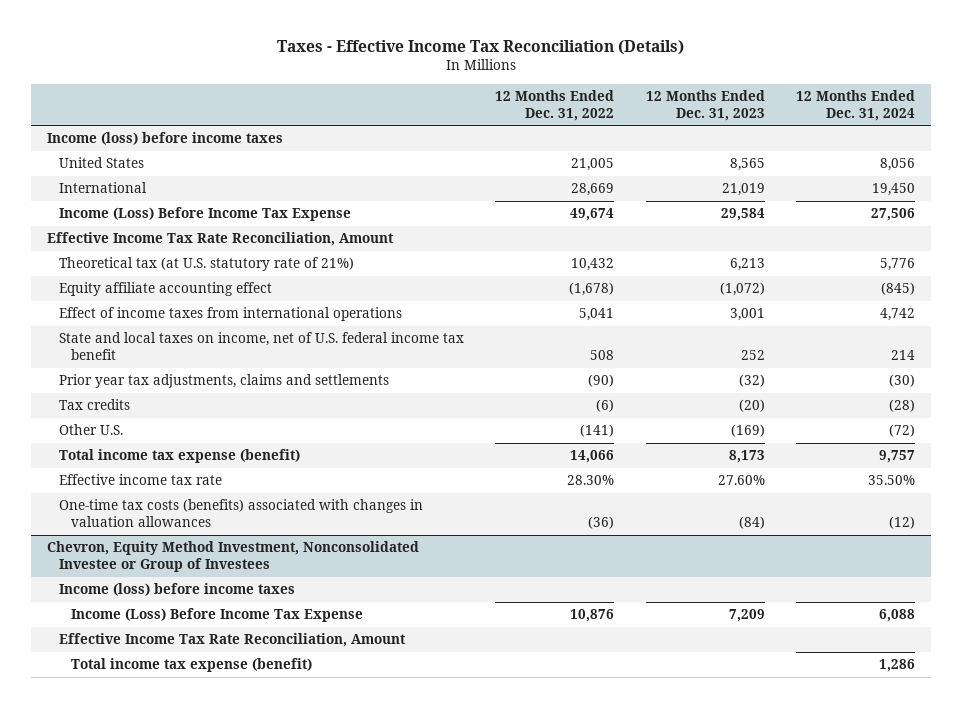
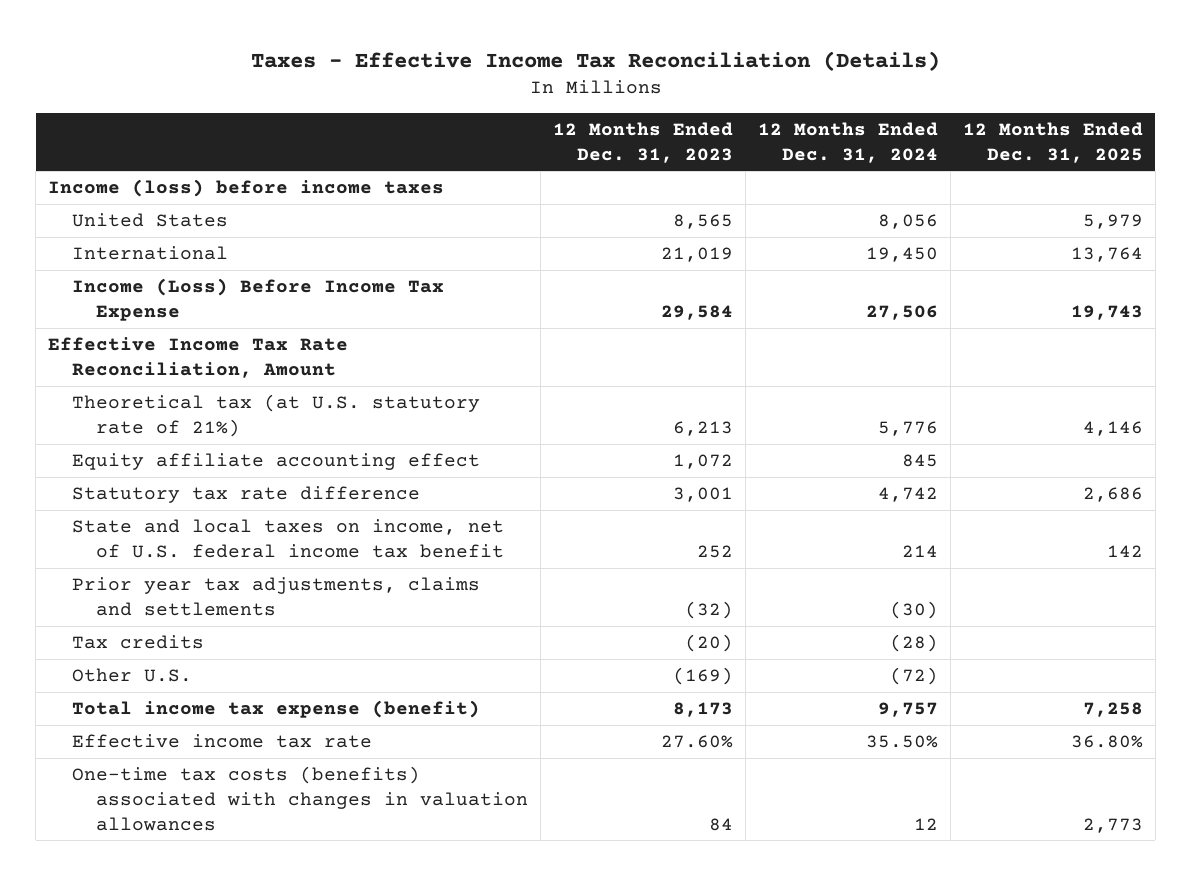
- | 12 Months Ended Dec. 31, 2022 | 12 Months Ended Dec. 31, 2023 | 12 Months Ended Dec. 31, 2024
+ | 12 Months Ended Dec. 31, 2023 | 12 Months Ended Dec. 31, 2024 | 12 Months Ended Dec. 31, 2025
- Equity affiliate accounting effect | (1,678) | (1,072) | (845)
- Effect of income taxes from international operations | 5,041 | 3,001 | 4,742
+ Equity affiliate accounting effect | 1,072 | 845 |
+ Statutory tax rate difference | 3,001 | 4,742 | 2,686
- One-time tax costs (benefits) associated with changes in valuation allowances | (36) | (84) | (12)
- Chevron, Equity Method Investment, Nonconsolidated Investee or Group of Investees
- Income (loss) before income taxes
- Income (Loss) Before Income Tax Expense | 10,876 | 7,209 | 6,088
- Effective Income Tax Rate Reconciliation, Amount
- Total income tax expense (benefit) | | | 1,286
+ One-time tax costs (benefits) associated with changes in valuation allowances | 84 | 12 | 2,773

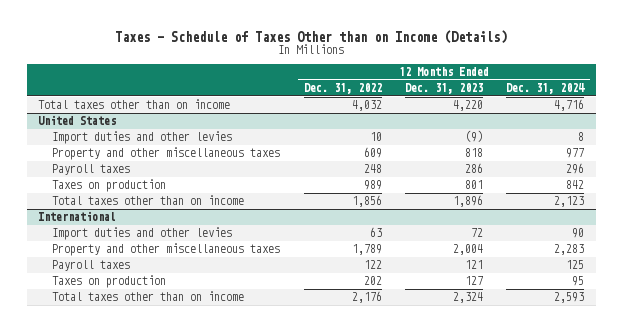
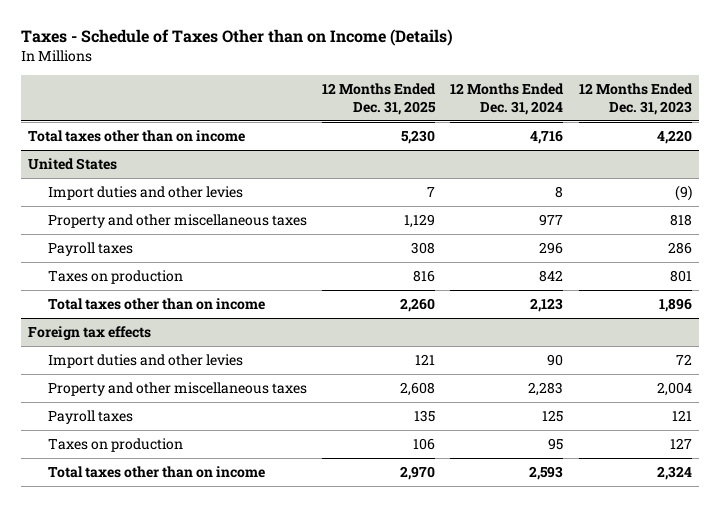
- | 12 Months Ended Dec. 31, 2022 | 12 Months Ended Dec. 31, 2023 | 12 Months Ended Dec. 31, 2024
+ | 12 Months Ended Dec. 31, 2025 | 12 Months Ended Dec. 31, 2024 | 12 Months Ended Dec. 31, 2023
- International
+ Foreign tax effects

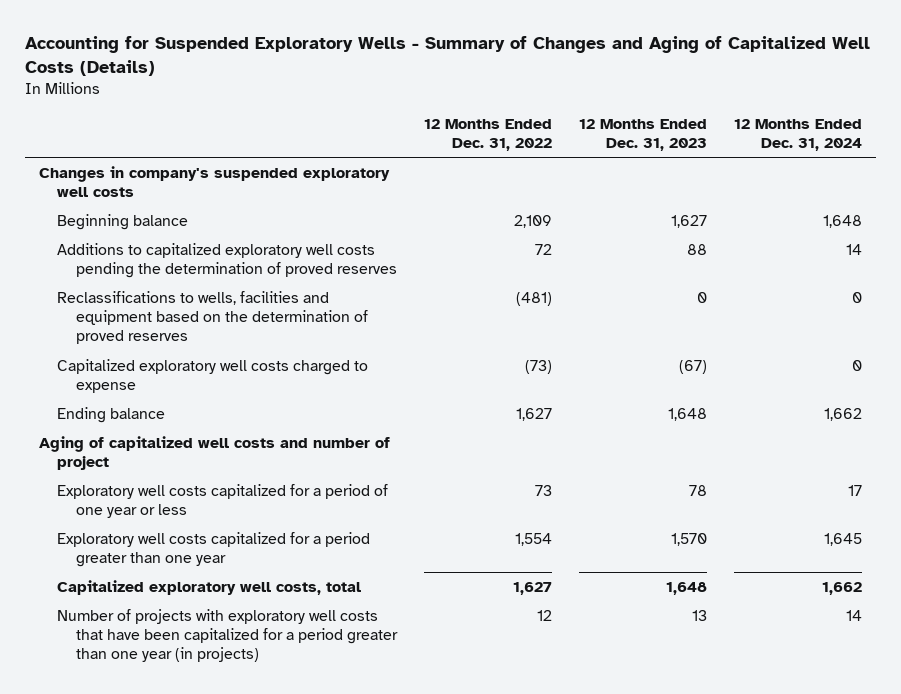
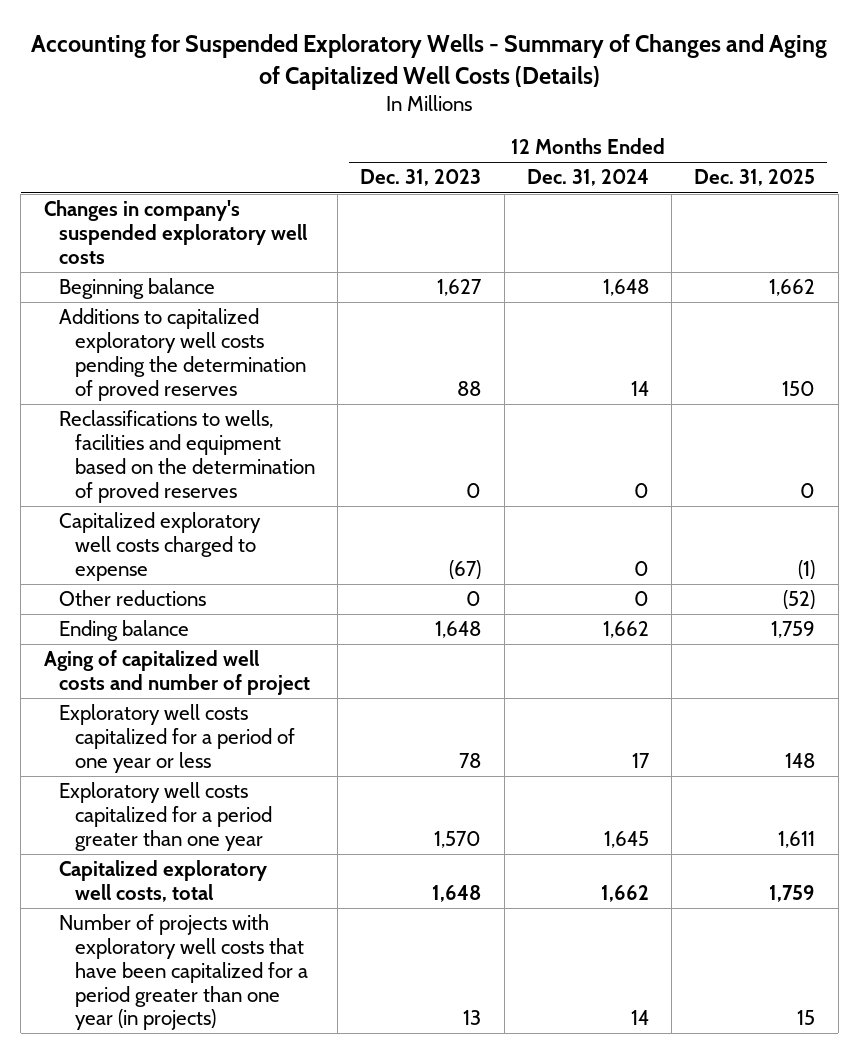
- | 12 Months Ended Dec. 31, 2022 | 12 Months Ended Dec. 31, 2023 | 12 Months Ended Dec. 31, 2024
+ | 12 Months Ended Dec. 31, 2023 | 12 Months Ended Dec. 31, 2024 | 12 Months Ended Dec. 31, 2025
+ Other reductions | 0 | 0 | (52)

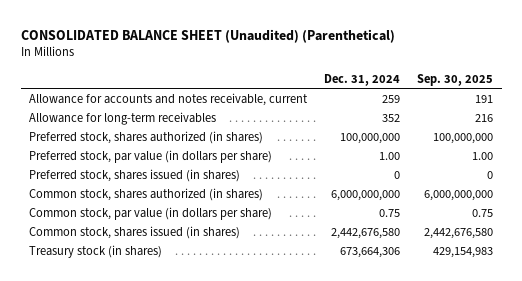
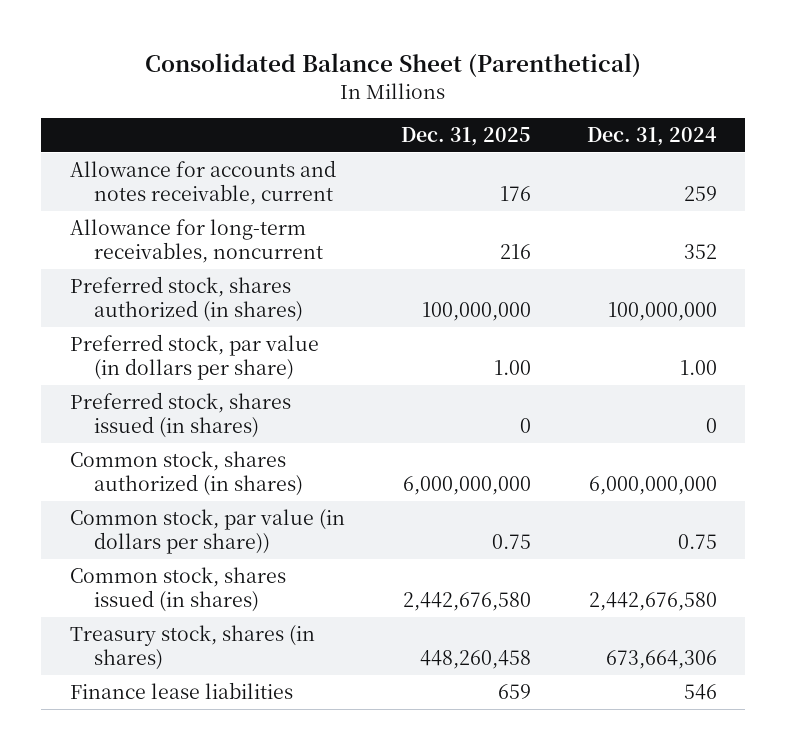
- CONSOLIDATED BALANCE SHEET (Unaudited) (Parenthetical)
+ Consolidated Balance Sheet (Parenthetical)
- | Dec. 31, 2024 | Sep. 30, 2025
+ | Dec. 31, 2025 | Dec. 31, 2024
- Allowance for long-term receivables | 352 | 216
+ Allowance for long-term receivables, noncurrent | 216 | 352
- Common stock, par value (in dollars per share) | 0.75 | 0.75
+ Common stock, par value (in dollars per share)) | 0.75 | 0.75
- Treasury stock (in shares) | 673,664,306 | 429,154,983
+ Treasury stock, shares (in shares) | 448,260,458 | 673,664,306
+ Finance lease liabilities | 659 | 546

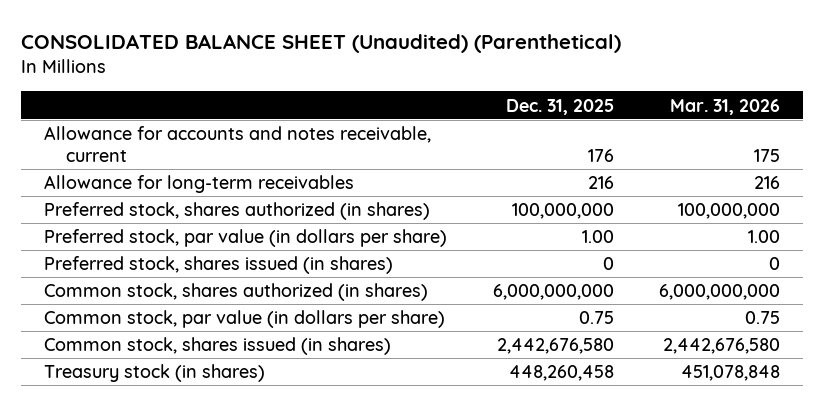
- Consolidated Balance Sheet (Parenthetical)
+ CONSOLIDATED BALANCE SHEET (Unaudited) (Parenthetical)
- | Dec. 31, 2025 | Dec. 31, 2024
+ | Dec. 31, 2025 | Mar. 31, 2026
- Allowance for long-term receivables, noncurrent | 216 | 352
+ Allowance for long-term receivables | 216 | 216
- Common stock, par value (in dollars per share)) | 0.75 | 0.75
+ Common stock, par value (in dollars per share) | 0.75 | 0.75
- Treasury stock, shares (in shares) | 448,260,458 | 673,664,306
- Finance lease liabilities | 659 | 546
+ Treasury stock (in shares) | 448,260,458 | 451,078,848

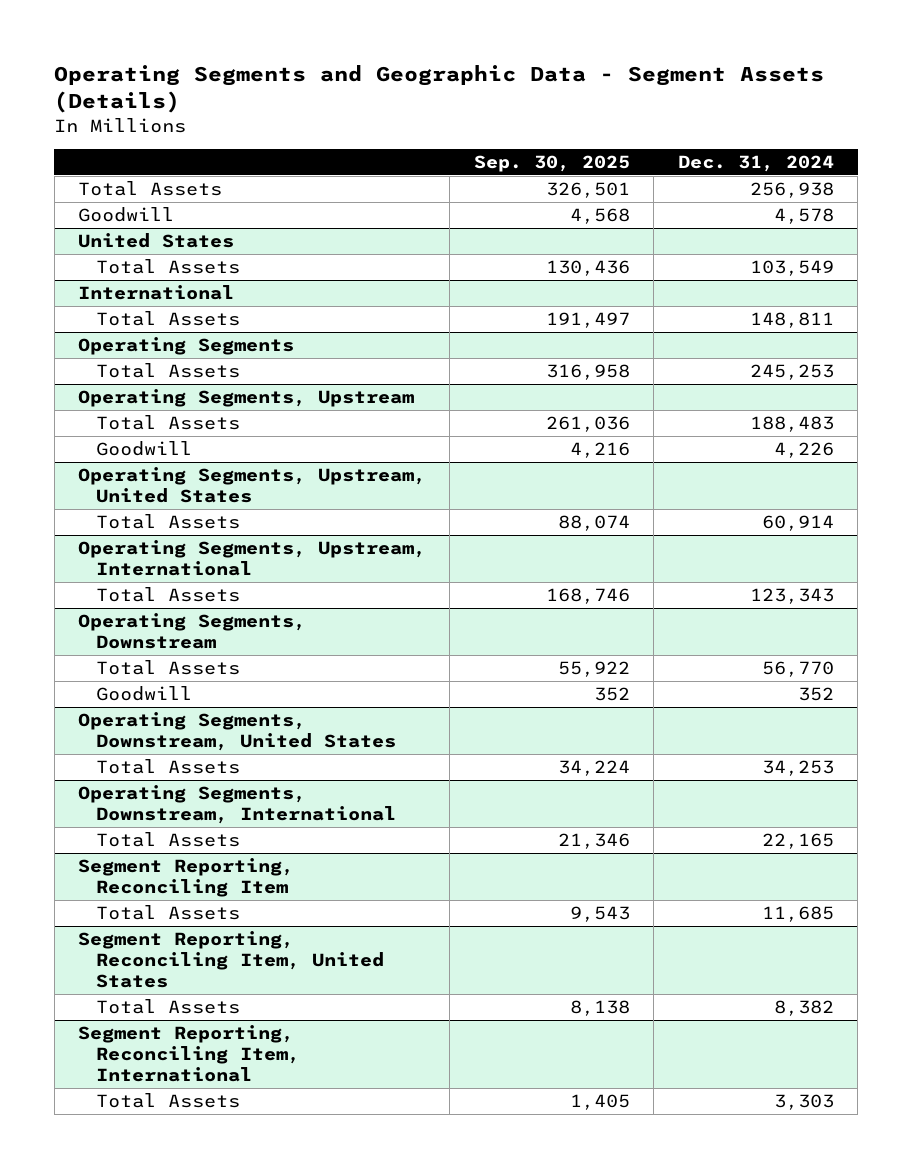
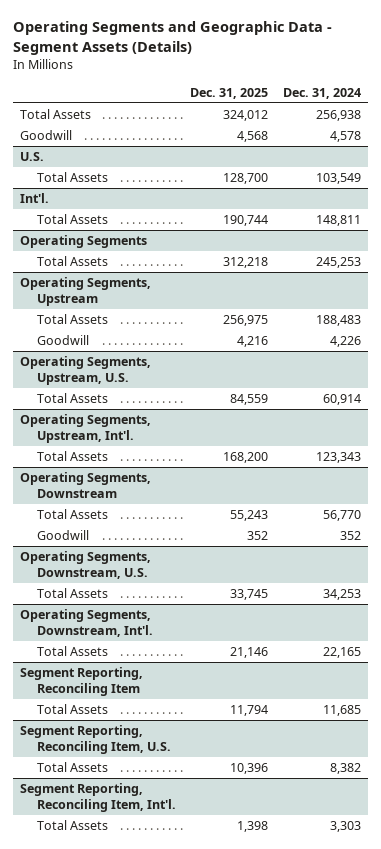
- | Sep. 30, 2025 | Dec. 31, 2024
+ | Dec. 31, 2025 | Dec. 31, 2024
- United States
+ U.S.
- International
+ Int'l.
- Operating Segments, Upstream, United States
+ Operating Segments, Upstream, U.S.
- Operating Segments, Upstream, International
+ Operating Segments, Upstream, Int'l.
- Operating Segments, Downstream, United States
+ Operating Segments, Downstream, U.S.
- Operating Segments, Downstream, International
+ Operating Segments, Downstream, Int'l.
- Segment Reporting, Reconciling Item, United States
+ Segment Reporting, Reconciling Item, U.S.
- Segment Reporting, Reconciling Item, International
+ Segment Reporting, Reconciling Item, Int'l.

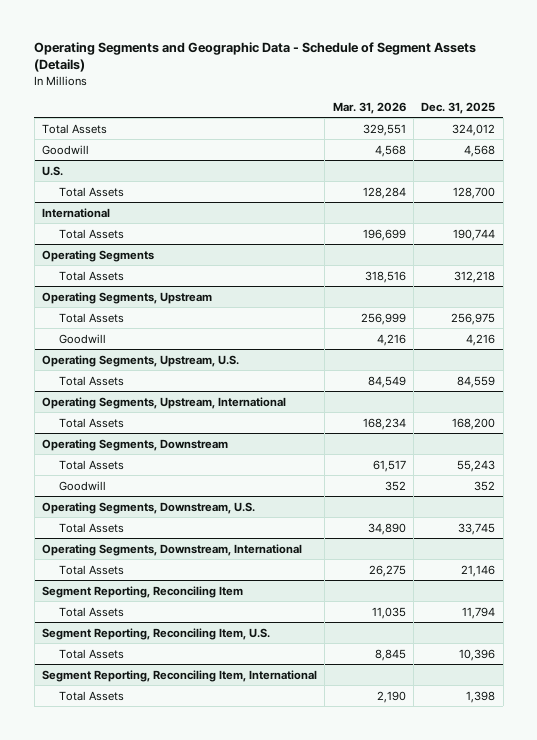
- Operating Segments and Geographic Data - Segment Assets (Details)
+ Operating Segments and Geographic Data - Schedule of Segment Assets (Details)
- | Dec. 31, 2025 | Dec. 31, 2024
+ | Mar. 31, 2026 | Dec. 31, 2025
- Int'l.
+ International
- Operating Segments, Upstream, Int'l.
+ Operating Segments, Upstream, International
- Operating Segments, Downstream, Int'l.
+ Operating Segments, Downstream, International
- Segment Reporting, Reconciling Item, Int'l.
+ Segment Reporting, Reconciling Item, International

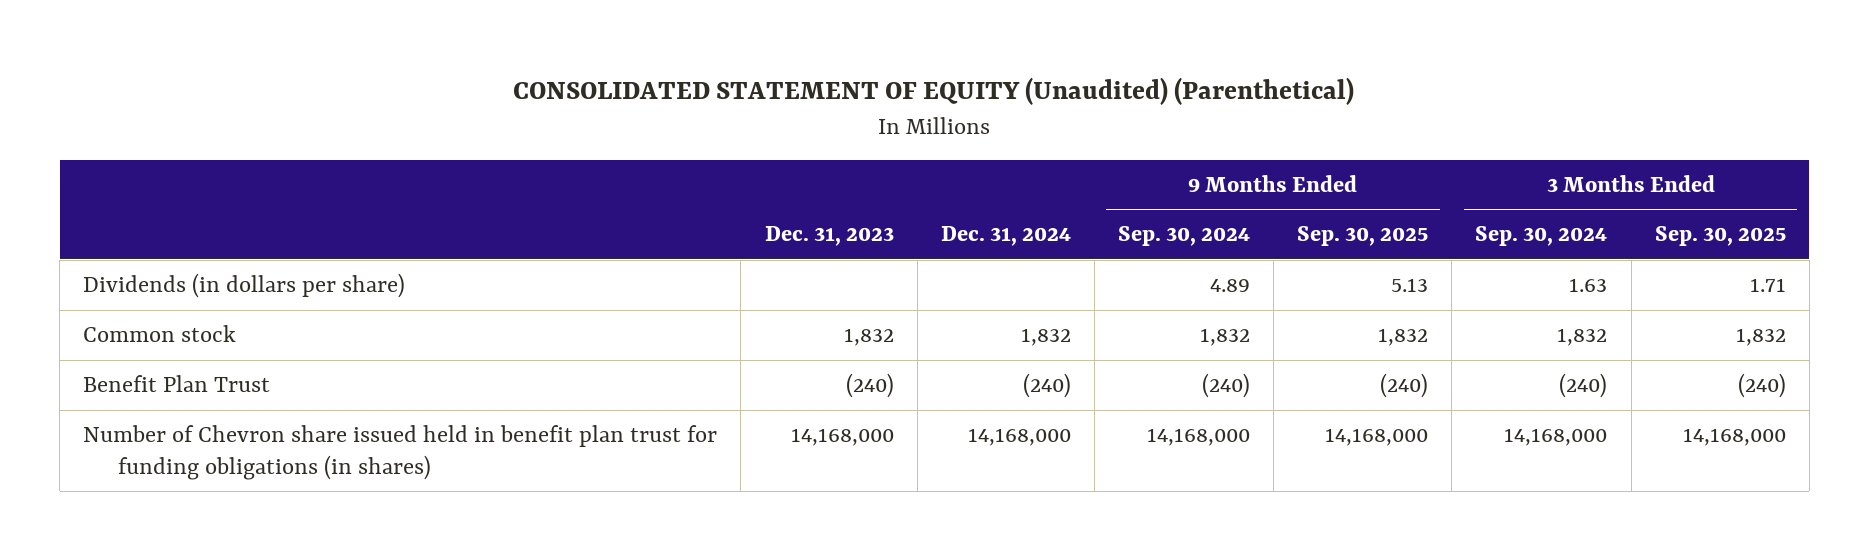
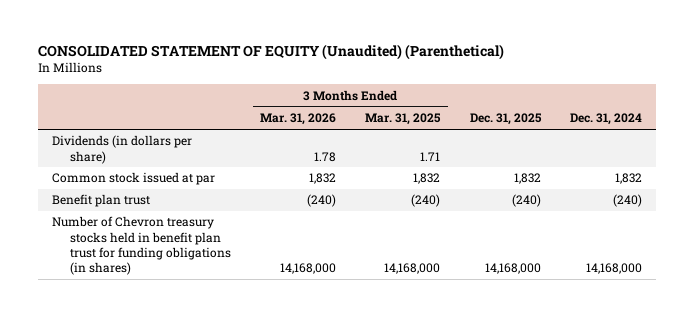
- | Dec. 31, 2023 | Dec. 31, 2024 | 9 Months Ended Sep. 30, 2024 | 9 Months Ended Sep. 30, 2025 | 3 Months Ended Sep. 30, 2024 | 3 Months Ended Sep. 30, 2025
+ | 3 Months Ended Mar. 31, 2026 | 3 Months Ended Mar. 31, 2025 | Dec. 31, 2025 | Dec. 31, 2024
- Common stock | 1,832 | 1,832 | 1,832 | 1,832 | 1,832 | 1,832
- Benefit Plan Trust | (240) | (240) | (240) | (240) | (240) | (240)
- Number of Chevron share issued held in benefit plan trust for funding obligations (in shares) | 14,168,000 | 14,168,000 | 14,168,000 | 14,168,000 | 14,168,000 | 14,168,000
+ Common stock issued at par | 1,832 | 1,832 | 1,832 | 1,832
+ Benefit plan trust | (240) | (240) | (240) | (240)
+ Number of Chevron treasury stocks held in benefit plan trust for funding obligations (in shares) | 14,168,000 | 14,168,000 | 14,168,000 | 14,168,000

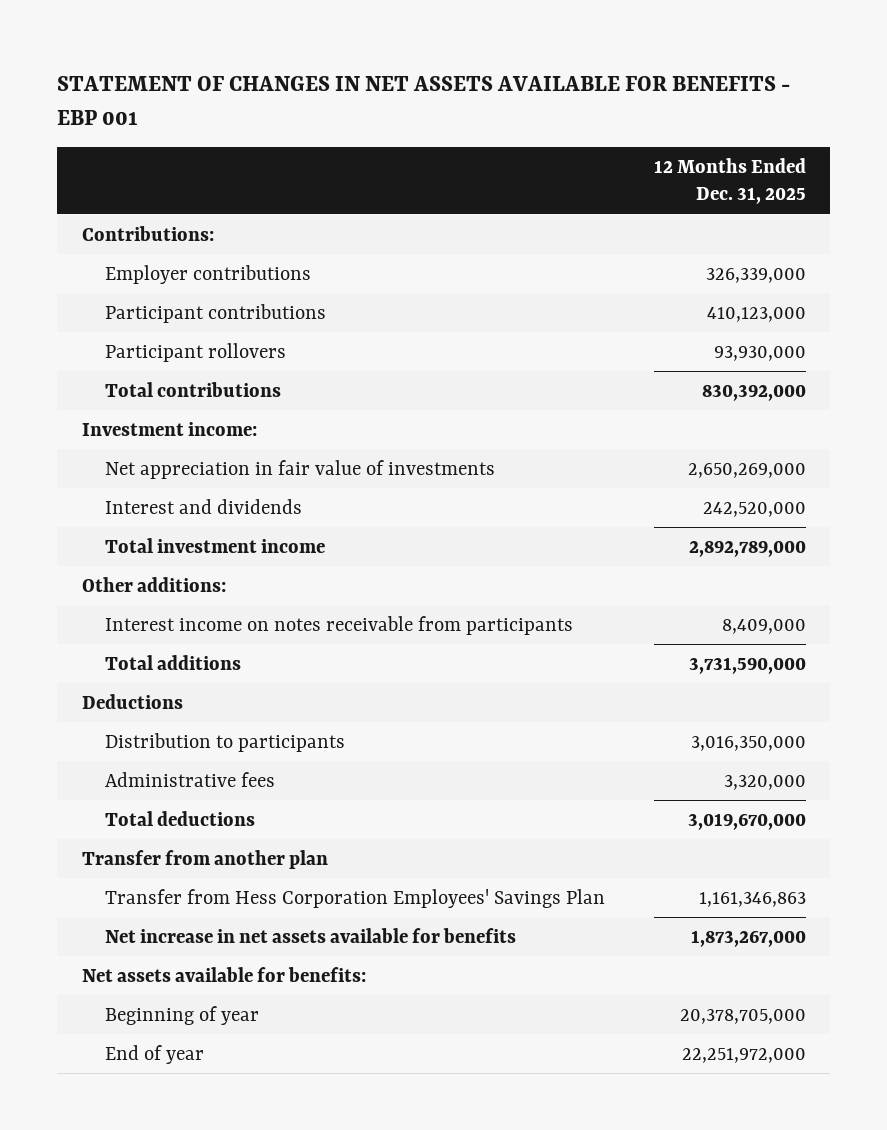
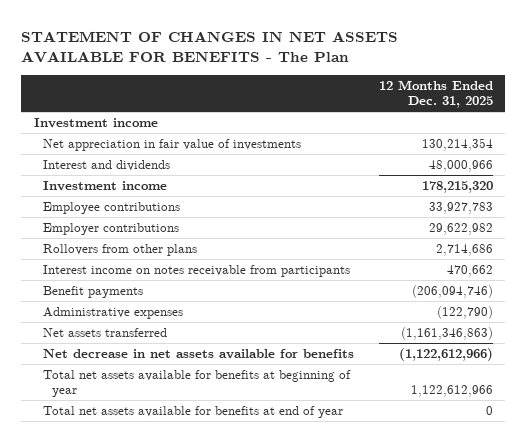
- STATEMENT OF CHANGES IN NET ASSETS AVAILABLE FOR BENEFITS - EBP 001
+ STATEMENT OF CHANGES IN NET ASSETS AVAILABLE FOR BENEFITS - The Plan
- Contributions:
- Employer contributions | 326,339,000
- Participant contributions | 410,123,000
- Participant rollovers | 93,930,000
- Total contributions | 830,392,000
- Investment income:
- Net appreciation in fair value of investments | 2,650,269,000
- Interest and dividends | 242,520,000
- Total investment income | 2,892,789,000
- Other additions:
- Interest income on notes receivable from participants | 8,409,000
- Total additions | 3,731,590,000
- Deductions
- Distribution to participants | 3,016,350,000
- Administrative fees | 3,320,000
- Total deductions | 3,019,670,000
- Transfer from another plan
- Transfer from Hess Corporation Employees' Savings Plan | 1,161,346,863
- Net increase in net assets available for benefits | 1,873,267,000
- Net assets available for benefits:
- Beginning of year | 20,378,705,000
- End of year | 22,251,972,000
+ Investment income
+ Net appreciation in fair value of investments | 130,214,354
+ Interest and dividends | 48,000,966
+ Investment income | 178,215,320
+ Employee contributions | 33,927,783
+ Employer contributions | 29,622,982
+ Rollovers from other plans | 2,714,686
+ Interest income on notes receivable from participants | 470,662
+ Benefit payments | (206,094,746)
+ Administrative expenses | (122,790)
+ Net assets transferred | (1,161,346,863)
+ Net decrease in net assets available for benefits | (1,122,612,966)
+ Total net assets available for benefits at beginning of year | 1,122,612,966
+ Total net assets available for benefits at end of year | 0

